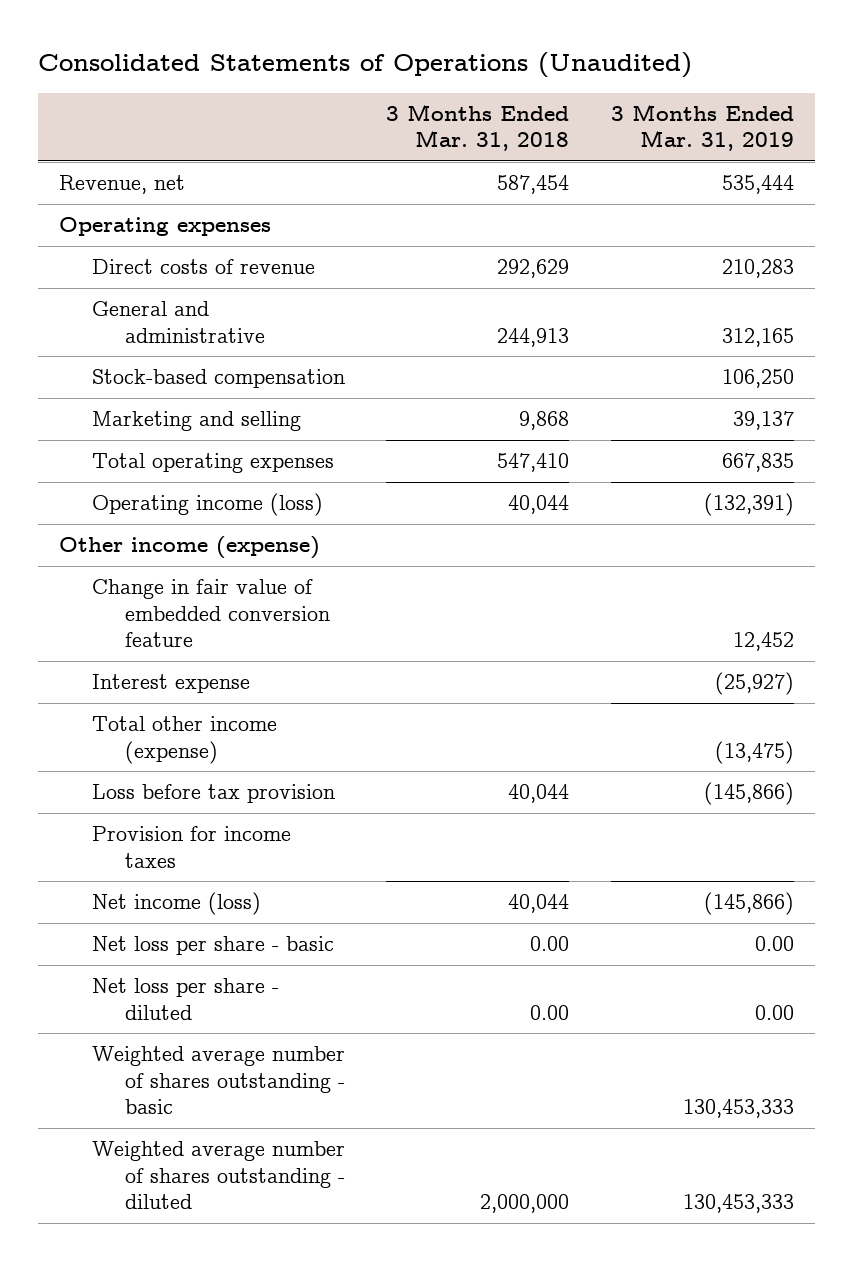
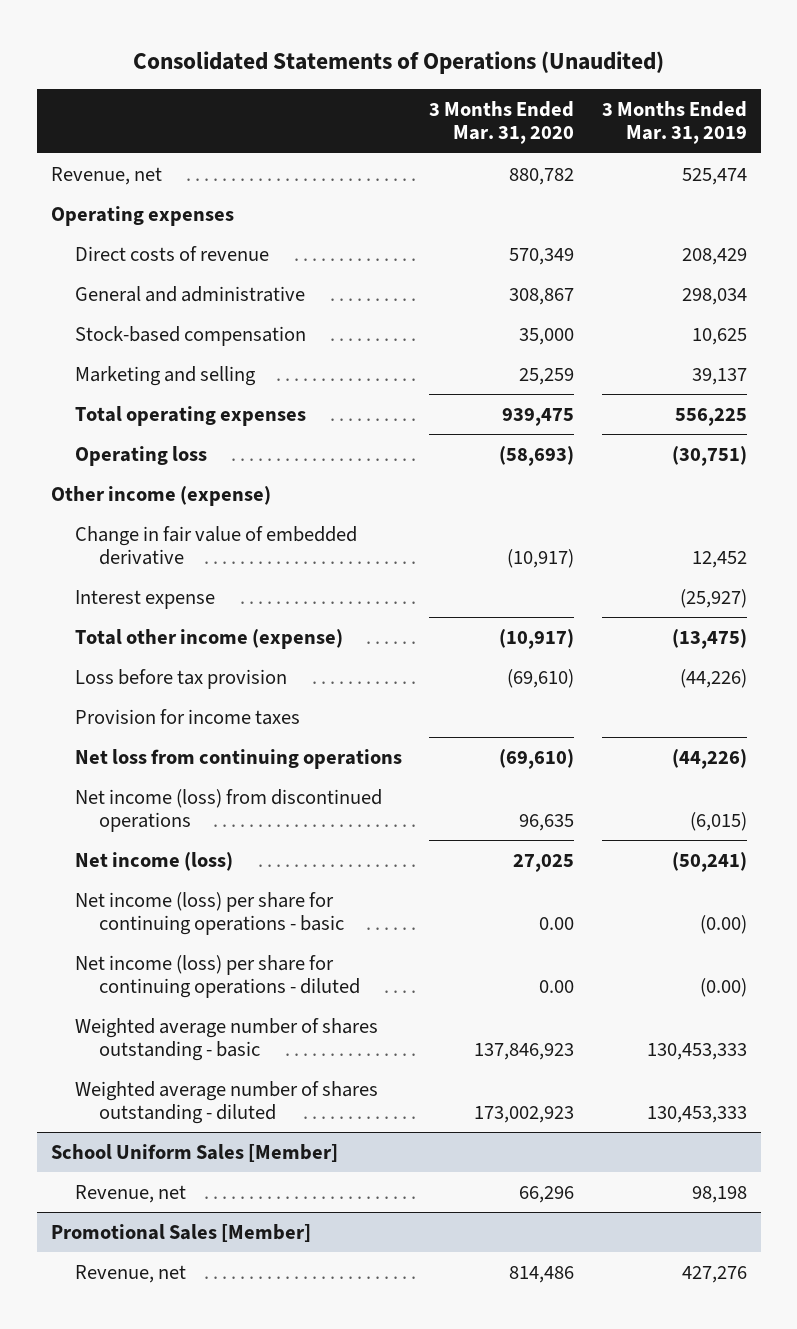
- | 3 Months Ended Mar. 31, 2018 | 3 Months Ended Mar. 31, 2019
+ | 3 Months Ended Mar. 31, 2020 | 3 Months Ended Mar. 31, 2019
- Revenue, net | 587,454 | 535,444
+ Revenue, net | 880,782 | 525,474
- Direct costs of revenue | 292,629 | 210,283
- General and administrative | 244,913 | 312,165
- Stock-based compensation | | 106,250
+ Direct costs of revenue | 570,349 | 208,429
+ General and administrative | 308,867 | 298,034
+ Stock-based compensation | 35,000 | 10,625
- Total operating expenses | 547,410 | 667,835
- Operating income (loss) | 40,044 | (132,391)
+ Total operating expenses | 939,475 | 556,225
+ Operating loss | (58,693) | (30,751)
- Change in fair value of embedded conversion feature | | 12,452
+ Change in fair value of embedded derivative | (10,917) | 12,452
- Loss before tax provision | 40,044 | (145,866)
+ Loss before tax provision | (69,610) | (44,226)
- Net income (loss) | 40,044 | (145,866)
- Net loss per share - basic | 0.00 | 0.00
- Net loss per share - diluted | 0.00 | 0.00
+ Net loss from continuing operations | (69,610) | (44,226)
+ Net income (loss) from discontinued operations | 96,635 | (6,015)
+ Net income (loss) | 27,025 | (50,241)
+ Net income (loss) per share for continuing operations - basic | 0.00 | (0.00)
+ Net income (loss) per share for continuing operations - diluted | 0.00 | (0.00)
+ School Uniform Sales [Member]
+ Revenue, net | 66,296 | 98,198
+ Promotional Sales [Member]
+ Revenue, net | 814,486 | 427,276

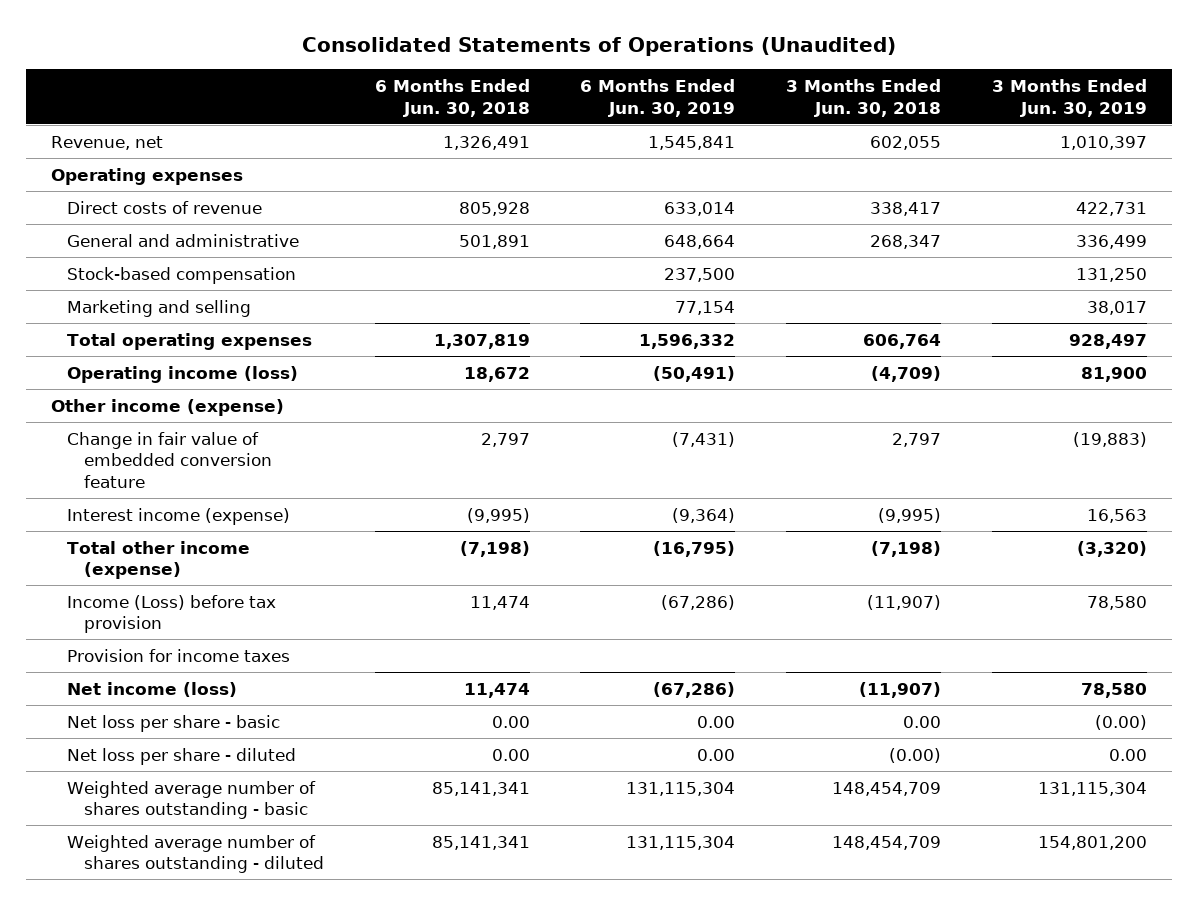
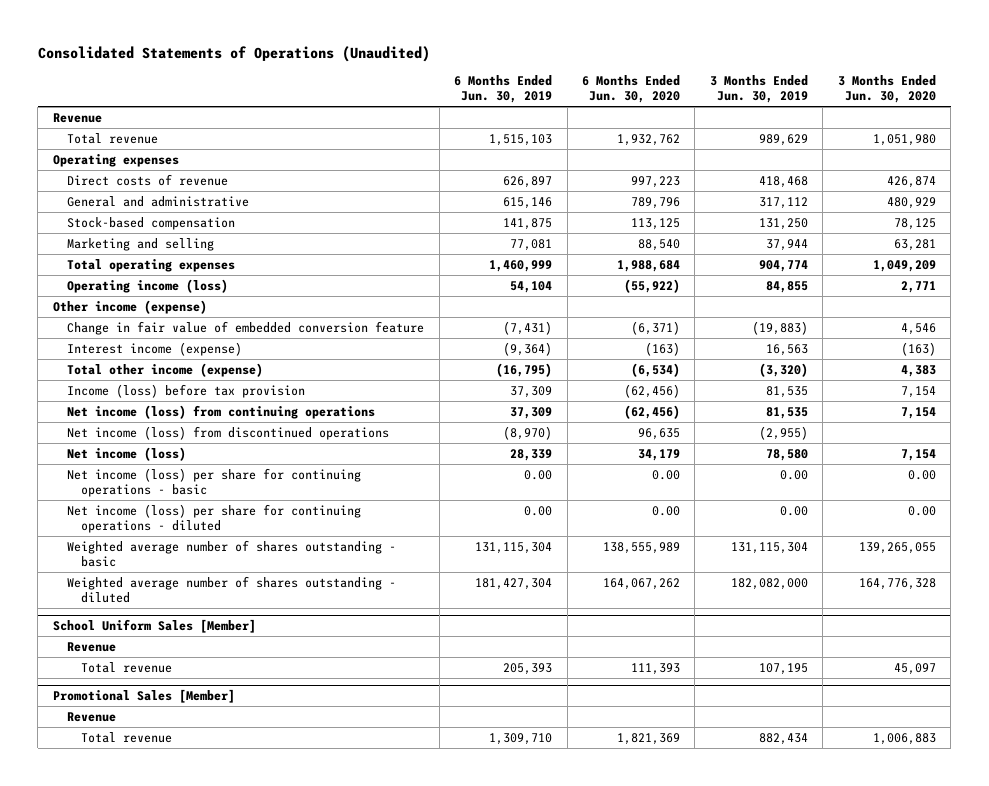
- | 6 Months Ended Jun. 30, 2018 | 6 Months Ended Jun. 30, 2019 | 3 Months Ended Jun. 30, 2018 | 3 Months Ended Jun. 30, 2019
+ | 6 Months Ended Jun. 30, 2019 | 6 Months Ended Jun. 30, 2020 | 3 Months Ended Jun. 30, 2019 | 3 Months Ended Jun. 30, 2020
- Revenue, net | 1,326,491 | 1,545,841 | 602,055 | 1,010,397
+ Revenue
+ Total revenue | 1,515,103 | 1,932,762 | 989,629 | 1,051,980
- Direct costs of revenue | 805,928 | 633,014 | 338,417 | 422,731
- General and administrative | 501,891 | 648,664 | 268,347 | 336,499
- Stock-based compensation | | 237,500 | | 131,250
- Marketing and selling | | 77,154 | | 38,017
- Total operating expenses | 1,307,819 | 1,596,332 | 606,764 | 928,497
- Operating income (loss) | 18,672 | (50,491) | (4,709) | 81,900
+ Direct costs of revenue | 626,897 | 997,223 | 418,468 | 426,874
+ General and administrative | 615,146 | 789,796 | 317,112 | 480,929
+ Stock-based compensation | 141,875 | 113,125 | 131,250 | 78,125
+ Marketing and selling | 77,081 | 88,540 | 37,944 | 63,281
+ Total operating expenses | 1,460,999 | 1,988,684 | 904,774 | 1,049,209
+ Operating income (loss) | 54,104 | (55,922) | 84,855 | 2,771
- Income (Loss) before tax provision | 11,474 | (67,286) | (11,907) | 78,580
- Provision for income taxes
- Net income (loss) | 11,474 | (67,286) | (11,907) | 78,580
- Net loss per share - basic | 0.00 | 0.00 | 0.00 | (0.00)
- Net loss per share - diluted | 0.00 | 0.00 | (0.00) | 0.00
+ Income (loss) before tax provision | 37,309 | (62,456) | 81,535 | 7,154
+ Net income (loss) from continuing operations | 37,309 | (62,456) | 81,535 | 7,154
+ Net income (loss) from discontinued operations | (8,970) | 96,635 | (2,955) |
+ Net income (loss) | 28,339 | 34,179 | 78,580 | 7,154
+ Net income (loss) per share for continuing operations - basic | 0.00 | 0.00 | 0.00 | 0.00
+ Net income (loss) per share for continuing operations - diluted | 0.00 | 0.00 | 0.00 | 0.00
- Weighted average number of shares outstanding - diluted | 85,141,341 | 131,115,304 | 148,454,709 | 154,801,200
+ Weighted average number of shares outstanding - diluted | 181,427,304 | 164,067,262 | 182,082,000 | 164,776,328
+ School Uniform Sales [Member]
+ Revenue
+ Total revenue | 205,393 | 111,393 | 107,195 | 45,097
+ Promotional Sales [Member]
+ Revenue
+ Total revenue | 1,309,710 | 1,821,369 | 882,434 | 1,006,883

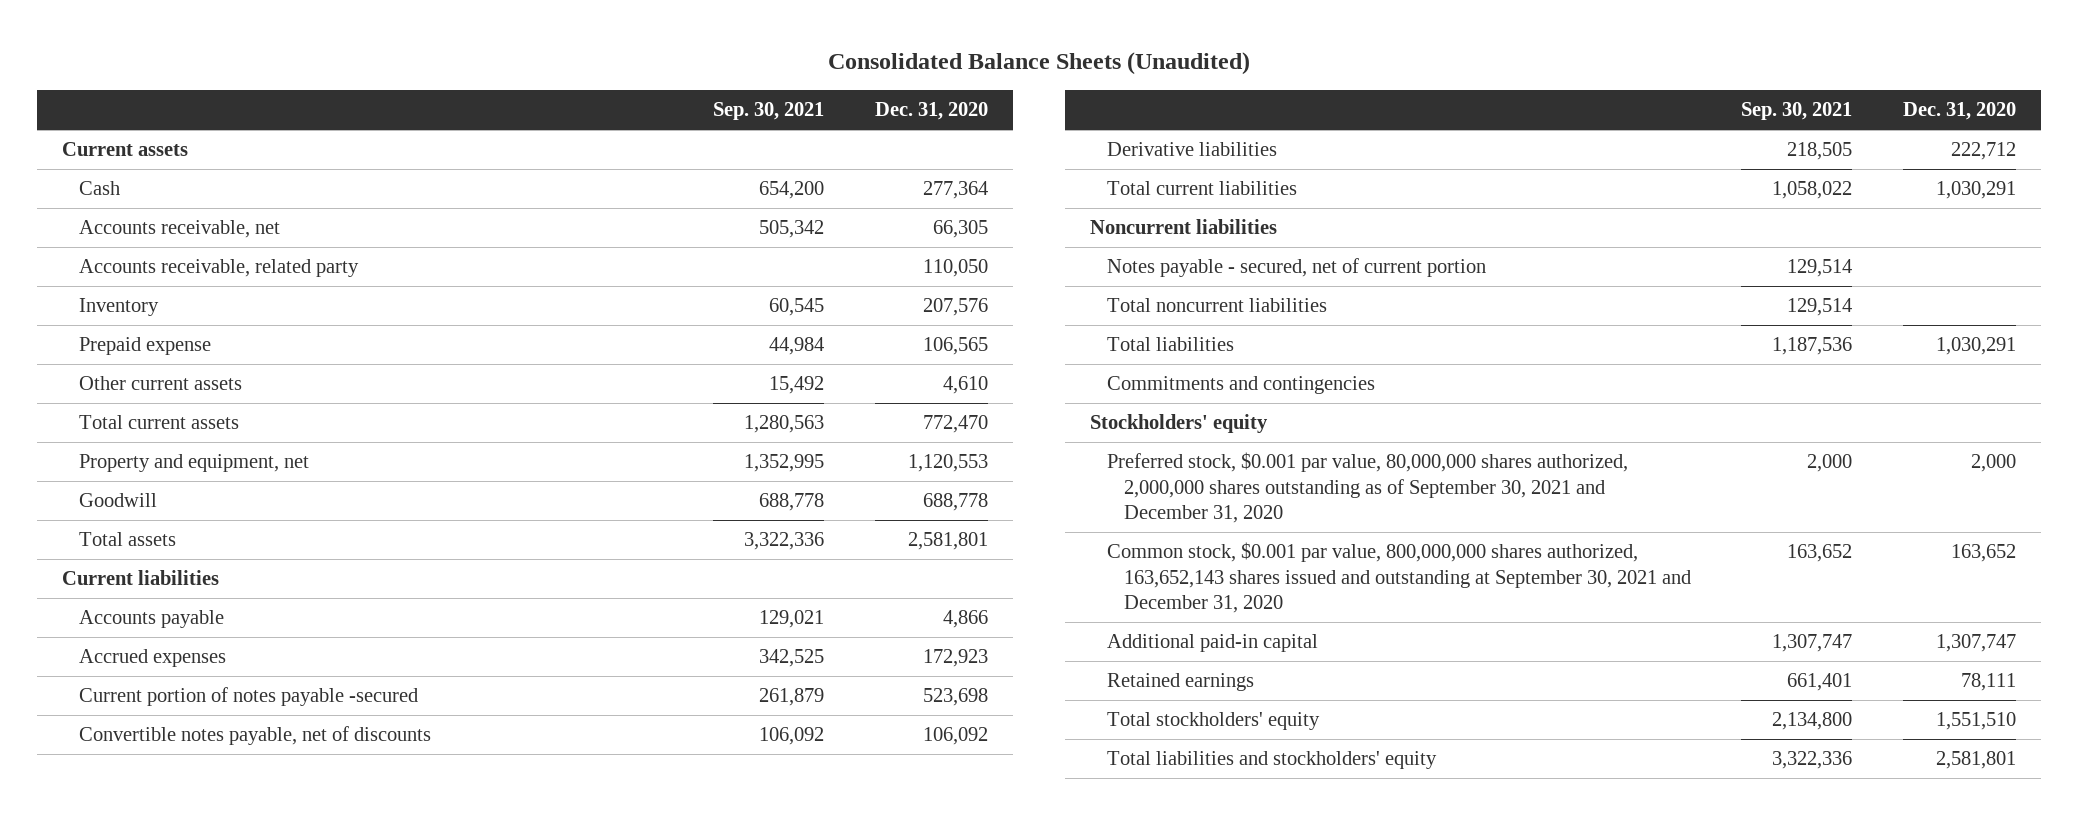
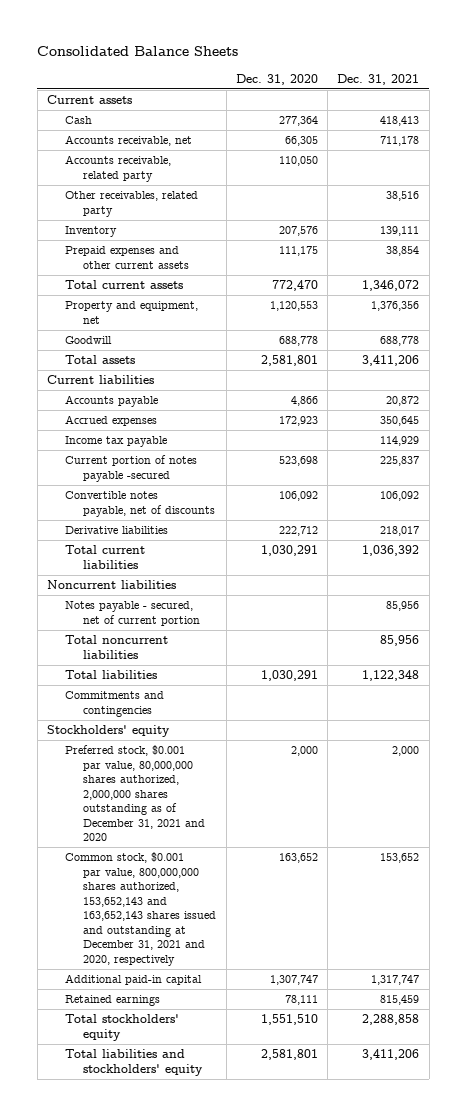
- Consolidated Balance Sheets (Unaudited)
+ Consolidated Balance Sheets
- | Sep. 30, 2021 | Dec. 31, 2020
+ | Dec. 31, 2020 | Dec. 31, 2021
+ Other receivables, related party | | 38,516
- Prepaid expense | 44,984 | 106,565
- Other current assets | 15,492 | 4,610
+ Prepaid expenses and other current assets | 111,175 | 38,854
+ Income tax payable | | 114,929
- Preferred stock, $0.001 par value, 80,000,000 shares authorized, 2,000,000 shares outstanding as of September 30, 2021 and December 31, 2020 | 2,000 | 2,000
- Common stock, $0.001 par value, 800,000,000 shares authorized, 163,652,143 shares issued and outstanding at September 30, 2021 and December 31, 2020 | 163,652 | 163,652
+ Preferred stock, $0.001 par value, 80,000,000 shares authorized, 2,000,000 shares outstanding as of December 31, 2021 and 2020 | 2,000 | 2,000
+ Common stock, $0.001 par value, 800,000,000 shares authorized, 153,652,143 and 163,652,143 shares issued and outstanding at December 31, 2021 and 2020, respectively | 163,652 | 153,652

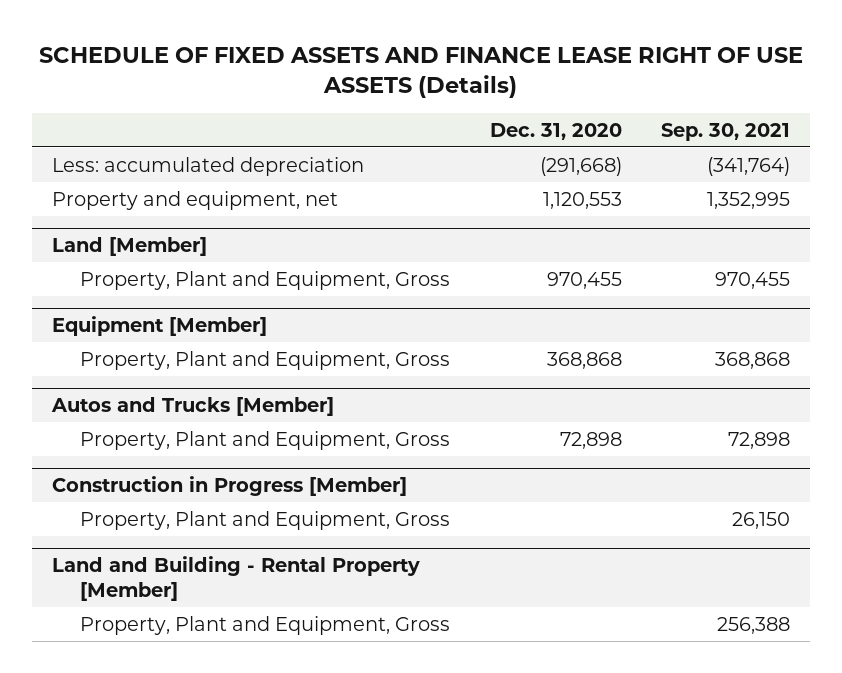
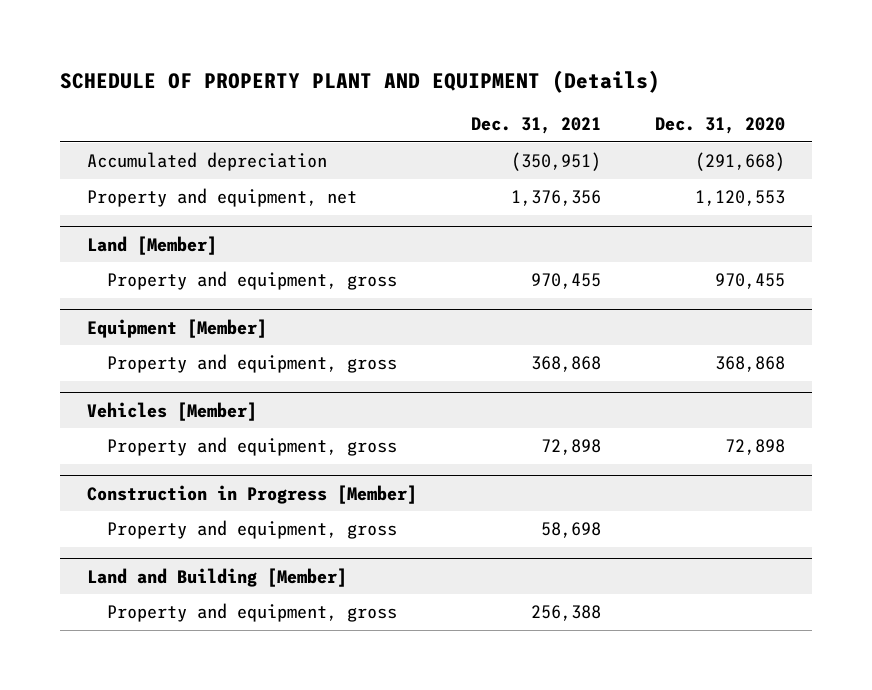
- SCHEDULE OF FIXED ASSETS AND FINANCE LEASE RIGHT OF USE ASSETS (Details)
+ SCHEDULE OF PROPERTY PLANT AND EQUIPMENT (Details)
- | Dec. 31, 2020 | Sep. 30, 2021
+ | Dec. 31, 2021 | Dec. 31, 2020
- Less: accumulated depreciation | (291,668) | (341,764)
+ Accumulated depreciation | (350,951) | (291,668)
@ Land [Member]
- Property, Plant and Equipment, Gross | 970,455 | 970,455
+ Property and equipment, gross | 970,455 | 970,455
@ Equipment [Member]
- Property, Plant and Equipment, Gross | 368,868 | 368,868
- Autos and Trucks [Member]
- Property, Plant and Equipment, Gross | 72,898 | 72,898
@ Equipment [Member]
+ Property and equipment, gross | 368,868 | 368,868
+ Vehicles [Member]
+ Property and equipment, gross | 72,898 | 72,898
@ Construction in Progress [Member]
- Property, Plant and Equipment, Gross | | 26,150
- Land and Building - Rental Property [Member]
- Property, Plant and Equipment, Gross | | 256,388
@ Construction in Progress [Member]
+ Property and equipment, gross | 58,698 |
+ Land and Building [Member]
+ Property and equipment, gross | 256,388 |

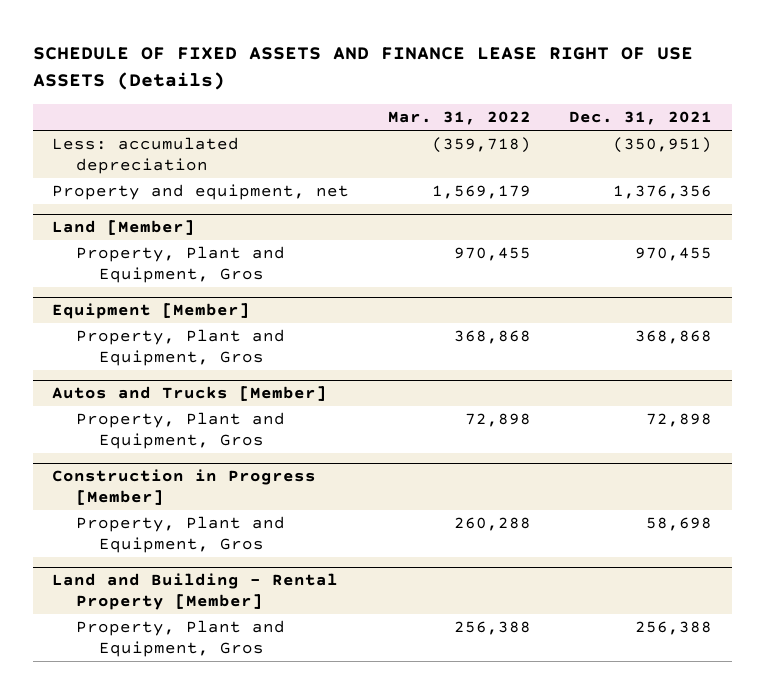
- SCHEDULE OF PROPERTY PLANT AND EQUIPMENT (Details)
+ SCHEDULE OF FIXED ASSETS AND FINANCE LEASE RIGHT OF USE ASSETS (Details)
- | Dec. 31, 2021 | Dec. 31, 2020
+ | Mar. 31, 2022 | Dec. 31, 2021
- Accumulated depreciation | (350,951) | (291,668)
+ Less: accumulated depreciation | (359,718) | (350,951)
@ Land [Member]
- Property and equipment, gross | 970,455 | 970,455
+ Property, Plant and Equipment, Gros | 970,455 | 970,455
@ Equipment [Member]
- Property and equipment, gross | 368,868 | 368,868
- Vehicles [Member]
- Property and equipment, gross | 72,898 | 72,898
@ Equipment [Member]
+ Property, Plant and Equipment, Gros | 368,868 | 368,868
+ Autos and Trucks [Member]
+ Property, Plant and Equipment, Gros | 72,898 | 72,898
@ Construction in Progress [Member]
- Property and equipment, gross | 58,698 |
- Land and Building [Member]
- Property and equipment, gross | 256,388 |
@ Construction in Progress [Member]
+ Property, Plant and Equipment, Gros | 260,288 | 58,698
+ Land and Building - Rental Property [Member]
+ Property, Plant and Equipment, Gros | 256,388 | 256,388

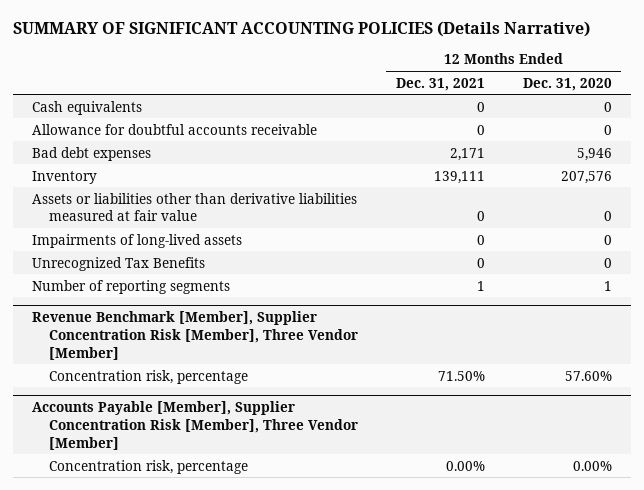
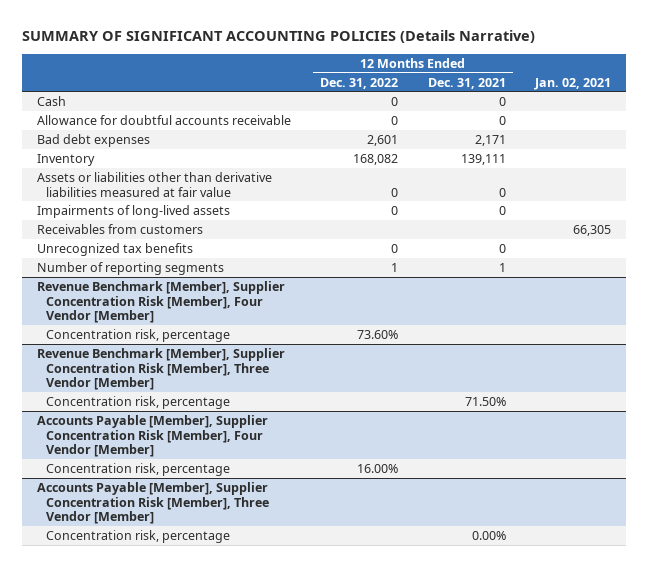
- | 12 Months Ended Dec. 31, 2021 | 12 Months Ended Dec. 31, 2020
+ | 12 Months Ended Dec. 31, 2022 | 12 Months Ended Dec. 31, 2021 | Jan. 02, 2021
- Cash equivalents | 0 | 0
+ Cash | 0 | 0 |
- Unrecognized Tax Benefits | 0 | 0
+ Receivables from customers | | | 66,305
+ Unrecognized tax benefits | 0 | 0 |
+ Revenue Benchmark [Member], Supplier Concentration Risk [Member], Four Vendor [Member]
+ Concentration risk, percentage | 73.60% | |
+ Accounts Payable [Member], Supplier Concentration Risk [Member], Four Vendor [Member]
+ Concentration risk, percentage | 16.00% | |

